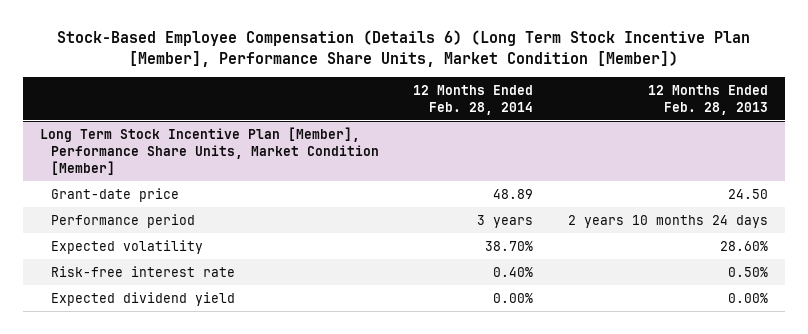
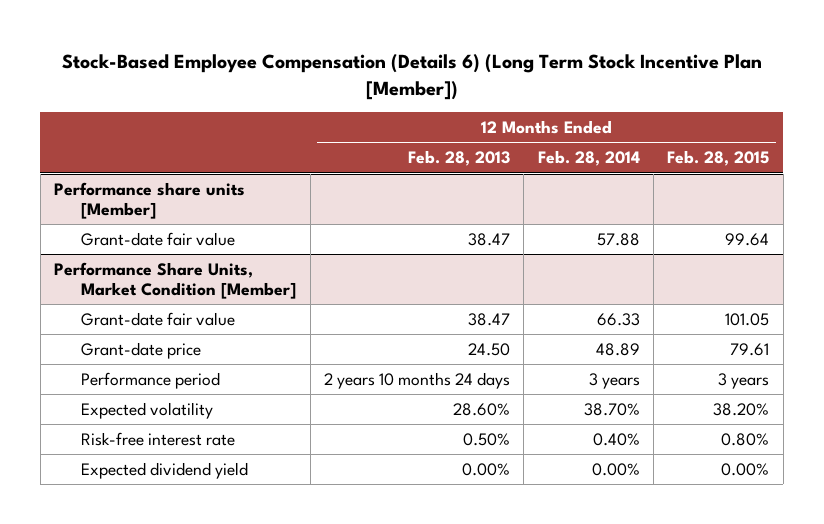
- Stock-Based Employee Compensation (Details 6) (Long Term Stock Incentive Plan [Member], Performance Share Units, Market Condition [Member])
+ Stock-Based Employee Compensation (Details 6) (Long Term Stock Incentive Plan [Member])
- | 12 Months Ended Feb. 28, 2014 | 12 Months Ended Feb. 28, 2013
+ | 12 Months Ended Feb. 28, 2013 | 12 Months Ended Feb. 28, 2014 | 12 Months Ended Feb. 28, 2015
- Long Term Stock Incentive Plan [Member], Performance Share Units, Market Condition [Member]
+ Performance share units [Member]
+ Grant-date fair value | 38.47 | 57.88 | 99.64
+ Performance Share Units, Market Condition [Member]
+ Grant-date fair value | 38.47 | 66.33 | 101.05

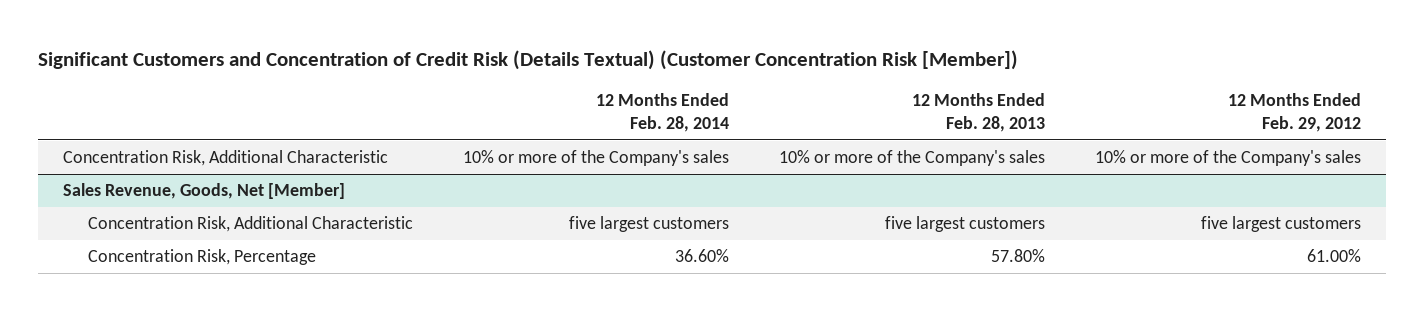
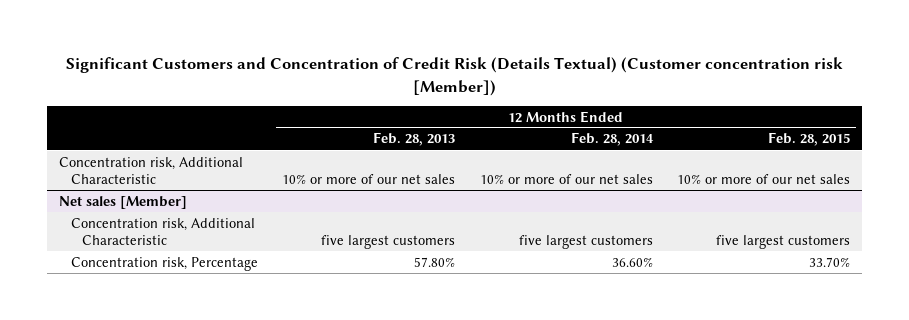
- Significant Customers and Concentration of Credit Risk (Details Textual) (Customer Concentration Risk [Member])
+ Significant Customers and Concentration of Credit Risk (Details Textual) (Customer concentration risk [Member])
- | 12 Months Ended Feb. 28, 2014 | 12 Months Ended Feb. 28, 2013 | 12 Months Ended Feb. 29, 2012
+ | 12 Months Ended Feb. 28, 2013 | 12 Months Ended Feb. 28, 2014 | 12 Months Ended Feb. 28, 2015
- Concentration Risk, Additional Characteristic | 10% or more of the Company's sales | 10% or more of the Company's sales | 10% or more of the Company's sales
- Sales Revenue, Goods, Net [Member]
- Concentration Risk, Additional Characteristic | five largest customers | five largest customers | five largest customers
- Concentration Risk, Percentage | 36.60% | 57.80% | 61.00%
+ Concentration risk, Additional Characteristic | 10% or more of our net sales | 10% or more of our net sales | 10% or more of our net sales
+ Net sales [Member]
+ Concentration risk, Additional Characteristic | five largest customers | five largest customers | five largest customers
+ Concentration risk, Percentage | 57.80% | 36.60% | 33.70%

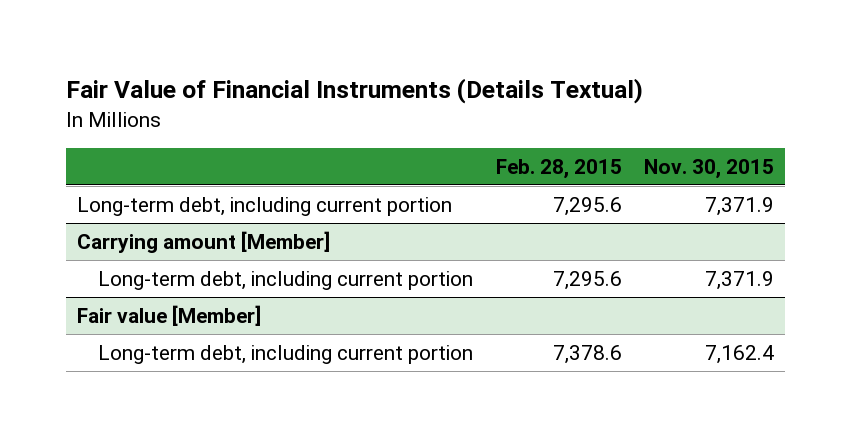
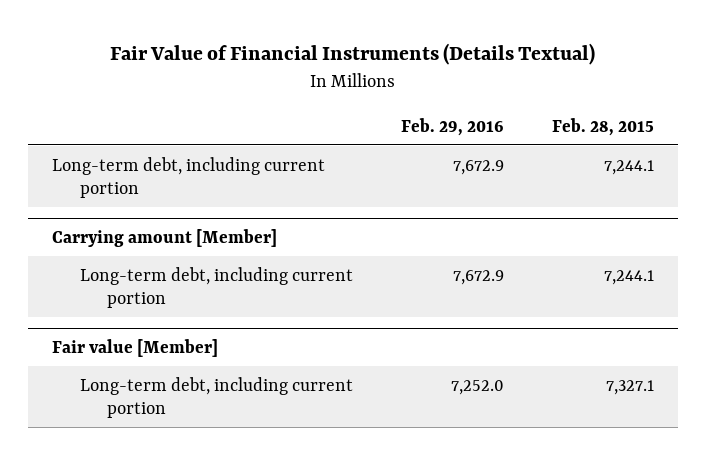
- | Feb. 28, 2015 | Nov. 30, 2015
+ | Feb. 29, 2016 | Feb. 28, 2015
- Long-term debt, including current portion | 7,295.6 | 7,371.9
+ Long-term debt, including current portion | 7,672.9 | 7,244.1
@ Carrying amount [Member]
- Long-term debt, including current portion | 7,295.6 | 7,371.9
+ Long-term debt, including current portion | 7,672.9 | 7,244.1
@ Fair value [Member]
- Long-term debt, including current portion | 7,378.6 | 7,162.4
+ Long-term debt, including current portion | 7,252.0 | 7,327.1

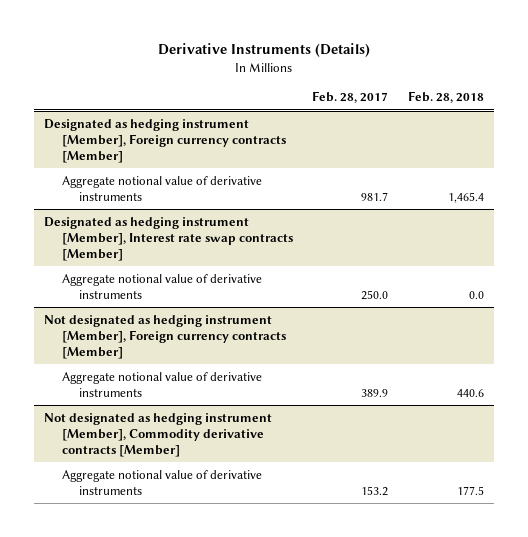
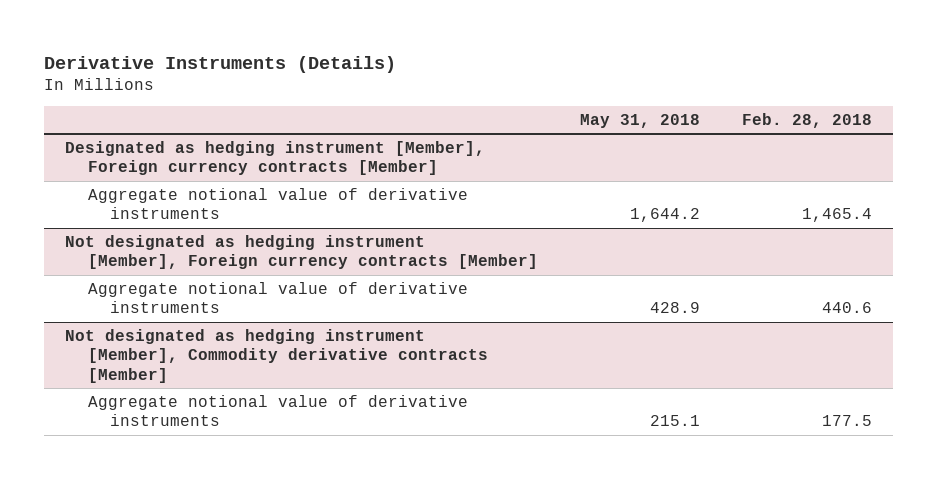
- | Feb. 28, 2017 | Feb. 28, 2018
+ | May 31, 2018 | Feb. 28, 2018
- Designated as hedging instrument [Member], Interest rate swap contracts [Member]
- Aggregate notional value of derivative instruments | 250.0 | 0.0

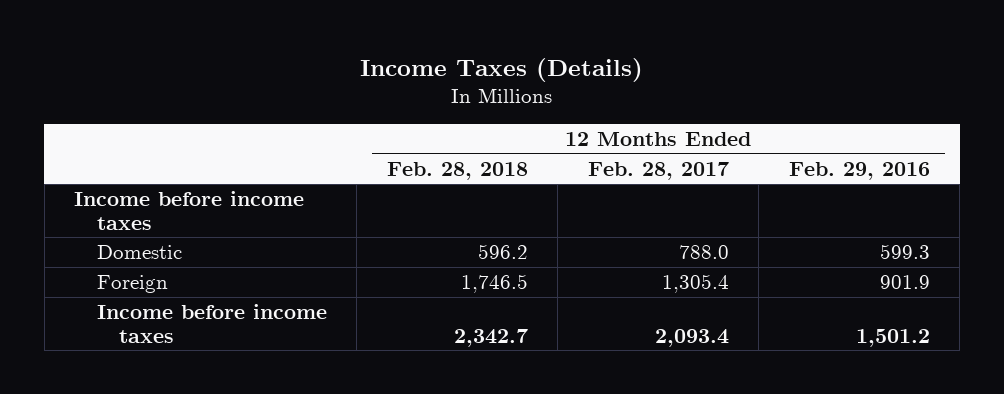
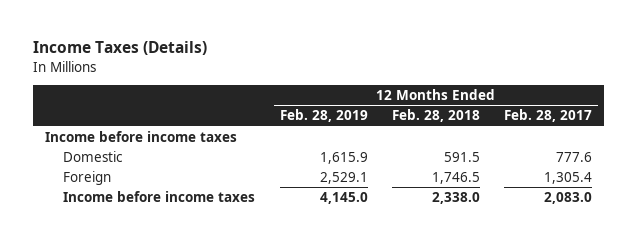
- | 12 Months Ended Feb. 28, 2018 | 12 Months Ended Feb. 28, 2017 | 12 Months Ended Feb. 29, 2016
+ | 12 Months Ended Feb. 28, 2019 | 12 Months Ended Feb. 28, 2018 | 12 Months Ended Feb. 28, 2017
- Domestic | 596.2 | 788.0 | 599.3
+ Domestic | 1,615.9 | 591.5 | 777.6
- Income before income taxes | 2,342.7 | 2,093.4 | 1,501.2
+ Income before income taxes | 4,145.0 | 2,338.0 | 2,083.0

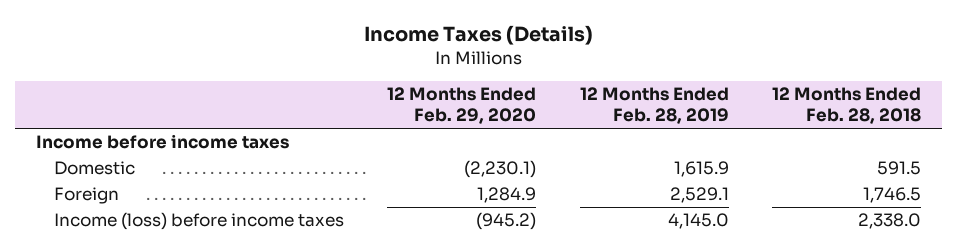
- | 12 Months Ended Feb. 28, 2019 | 12 Months Ended Feb. 28, 2018 | 12 Months Ended Feb. 28, 2017
+ | 12 Months Ended Feb. 29, 2020 | 12 Months Ended Feb. 28, 2019 | 12 Months Ended Feb. 28, 2018
- Income before income taxes | 4,145.0 | 2,338.0 | 2,083.0
+ Income (loss) before income taxes | (945.2) | 4,145.0 | 2,338.0

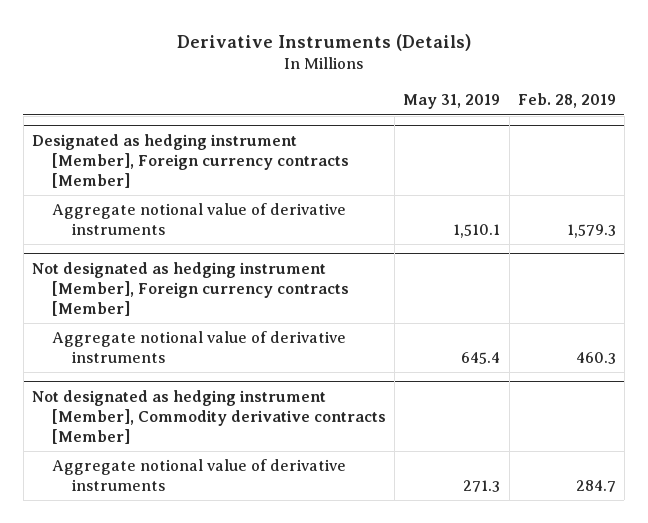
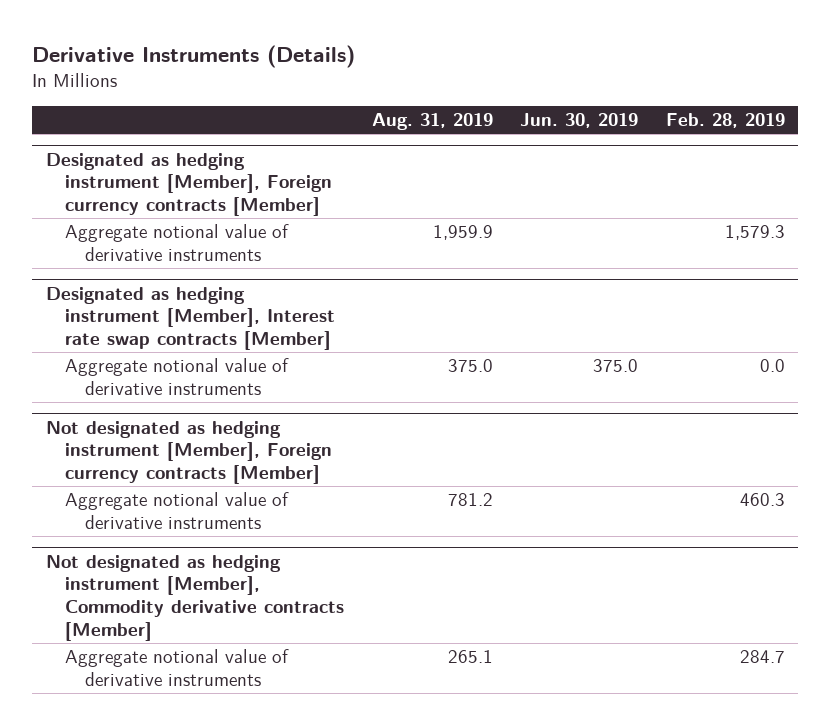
- | May 31, 2019 | Feb. 28, 2019
+ | Aug. 31, 2019 | Jun. 30, 2019 | Feb. 28, 2019
+ Designated as hedging instrument [Member], Interest rate swap contracts [Member]
+ Aggregate notional value of derivative instruments | 375.0 | 375.0 | 0.0

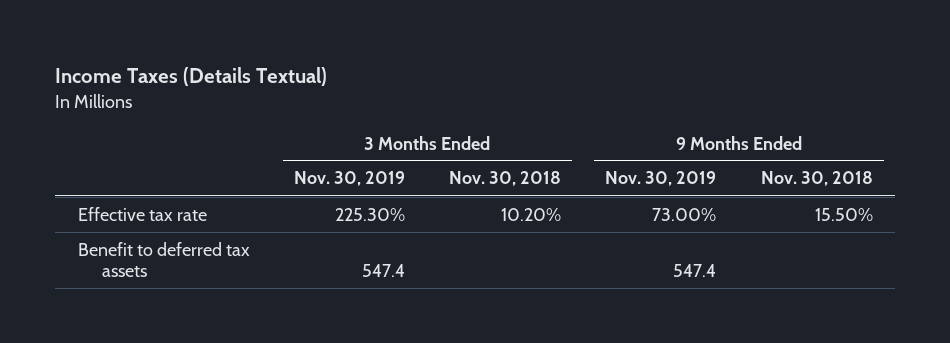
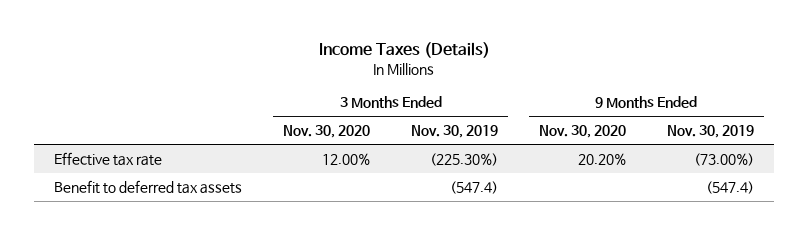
- Income Taxes (Details Textual)
+ Income Taxes (Details)
- | 3 Months Ended Nov. 30, 2019 | 3 Months Ended Nov. 30, 2018 | 9 Months Ended Nov. 30, 2019 | 9 Months Ended Nov. 30, 2018
+ | 3 Months Ended Nov. 30, 2020 | 3 Months Ended Nov. 30, 2019 | 9 Months Ended Nov. 30, 2020 | 9 Months Ended Nov. 30, 2019
- Effective tax rate | 225.30% | 10.20% | 73.00% | 15.50%
- Benefit to deferred tax assets | 547.4 | | 547.4 |
+ Effective tax rate | 12.00% | (225.30%) | 20.20% | (73.00%)
+ Benefit to deferred tax assets | | (547.4) | | (547.4)

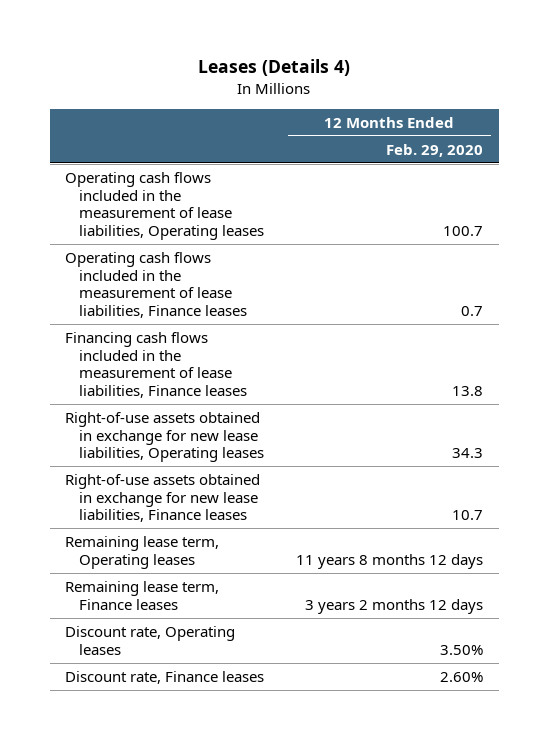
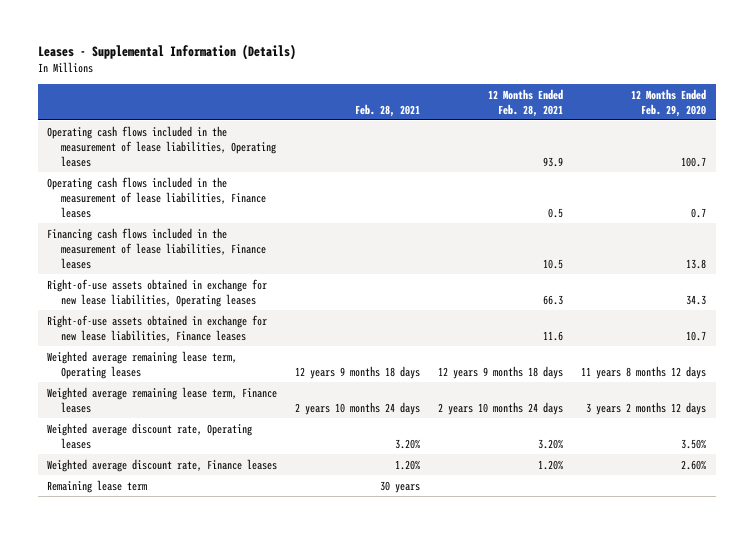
- Leases (Details 4)
+ Leases - Supplemental Information (Details)
- | 12 Months Ended Feb. 29, 2020
+ | Feb. 28, 2021 | 12 Months Ended Feb. 28, 2021 | 12 Months Ended Feb. 29, 2020
- Remaining lease term, Operating leases | 11 years 8 months 12 days
- Remaining lease term, Finance leases | 3 years 2 months 12 days
- Discount rate, Operating leases | 3.50%
- Discount rate, Finance leases | 2.60%
+ Weighted average remaining lease term, Operating leases | 12 years 9 months 18 days | 12 years 9 months 18 days | 11 years 8 months 12 days
+ Weighted average remaining lease term, Finance leases | 2 years 10 months 24 days | 2 years 10 months 24 days | 3 years 2 months 12 days
+ Weighted average discount rate, Operating leases | 3.20% | 3.20% | 3.50%
+ Weighted average discount rate, Finance leases | 1.20% | 1.20% | 2.60%
+ Remaining lease term | 30 years | |

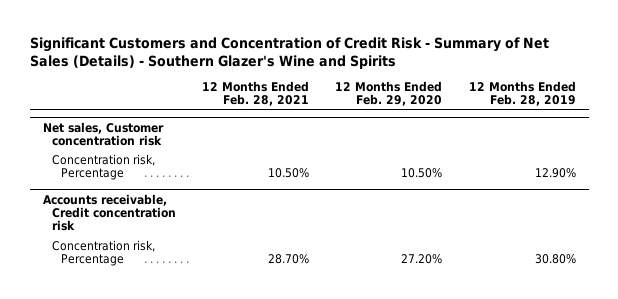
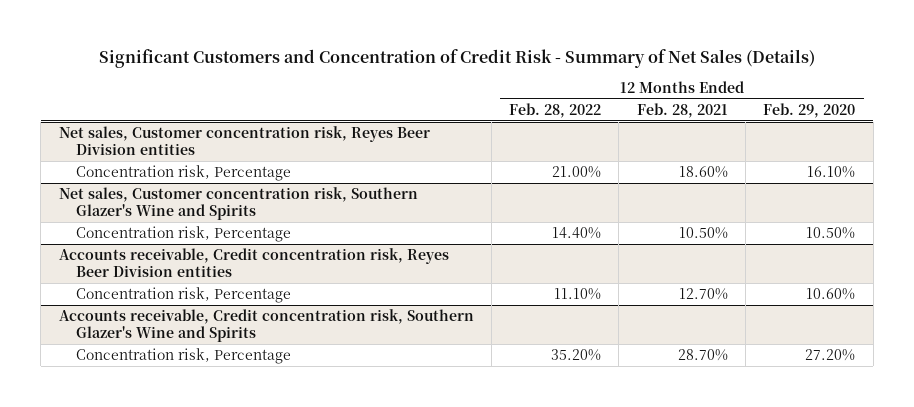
- Significant Customers and Concentration of Credit Risk - Summary of Net Sales (Details) - Southern Glazer's Wine and Spirits
+ Significant Customers and Concentration of Credit Risk - Summary of Net Sales (Details)
- | 12 Months Ended Feb. 28, 2021 | 12 Months Ended Feb. 29, 2020 | 12 Months Ended Feb. 28, 2019
+ | 12 Months Ended Feb. 28, 2022 | 12 Months Ended Feb. 28, 2021 | 12 Months Ended Feb. 29, 2020
- Net sales, Customer concentration risk
+ Net sales, Customer concentration risk, Reyes Beer Division entities
+ Concentration risk, Percentage | 21.00% | 18.60% | 16.10%
+ Net sales, Customer concentration risk, Southern Glazer's Wine and Spirits
- Accounts receivable, Credit concentration risk
+ Accounts receivable, Credit concentration risk, Reyes Beer Division entities
+ Concentration risk, Percentage | 11.10% | 12.70% | 10.60%
+ Accounts receivable, Credit concentration risk, Southern Glazer's Wine and Spirits

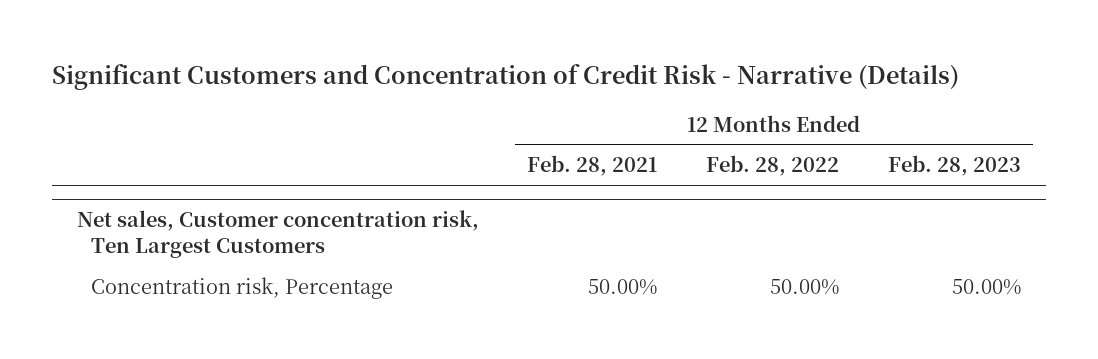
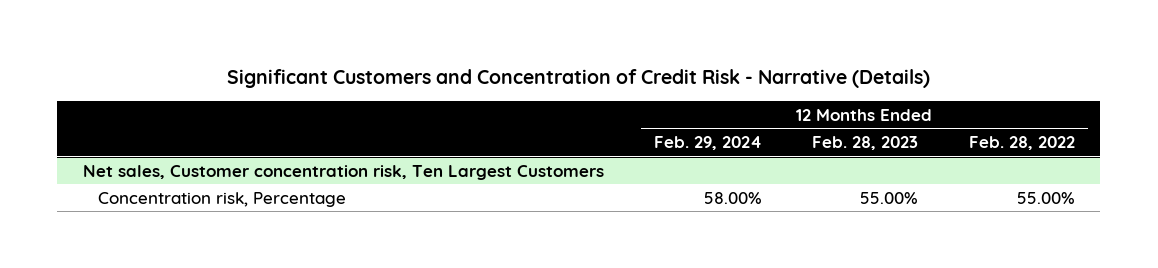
- | 12 Months Ended Feb. 28, 2021 | 12 Months Ended Feb. 28, 2022 | 12 Months Ended Feb. 28, 2023
+ | 12 Months Ended Feb. 29, 2024 | 12 Months Ended Feb. 28, 2023 | 12 Months Ended Feb. 28, 2022
@ Net sales, Customer concentration risk, Ten Largest Customers
- Concentration risk, Percentage | 50.00% | 50.00% | 50.00%
+ Concentration risk, Percentage | 58.00% | 55.00% | 55.00%

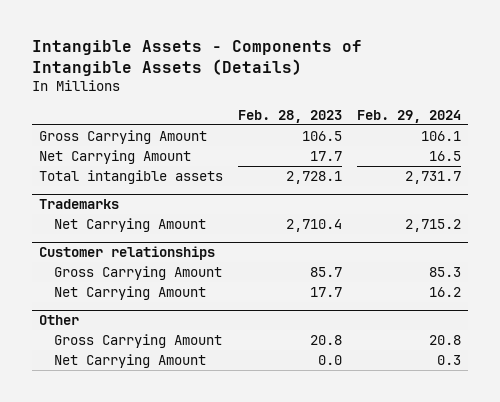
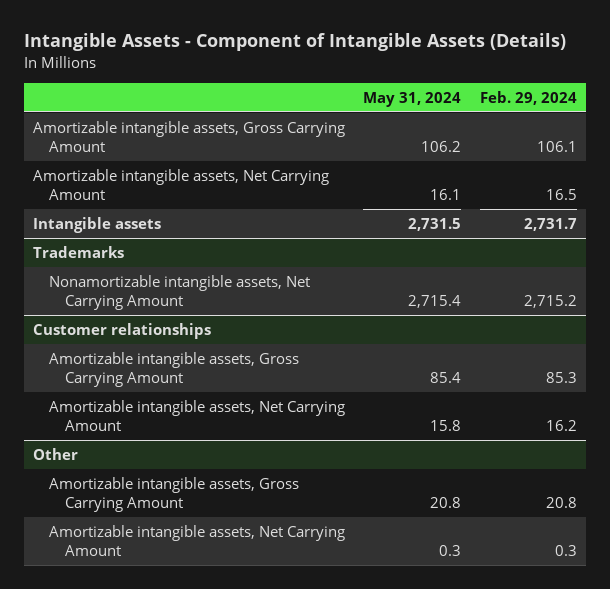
- Intangible Assets - Components of Intangible Assets (Details)
+ Intangible Assets - Component of Intangible Assets (Details)
- | Feb. 28, 2023 | Feb. 29, 2024
+ | May 31, 2024 | Feb. 29, 2024
- Gross Carrying Amount | 106.5 | 106.1
- Net Carrying Amount | 17.7 | 16.5
- Total intangible assets | 2,728.1 | 2,731.7
+ Amortizable intangible assets, Gross Carrying Amount | 106.2 | 106.1
+ Amortizable intangible assets, Net Carrying Amount | 16.1 | 16.5
+ Intangible assets | 2,731.5 | 2,731.7
@ Trademarks
- Net Carrying Amount | 2,710.4 | 2,715.2
+ Nonamortizable intangible assets, Net Carrying Amount | 2,715.4 | 2,715.2
@ Customer relationships
- Gross Carrying Amount | 85.7 | 85.3
- Net Carrying Amount | 17.7 | 16.2
+ Amortizable intangible assets, Gross Carrying Amount | 85.4 | 85.3
+ Amortizable intangible assets, Net Carrying Amount | 15.8 | 16.2
@ Other
- Gross Carrying Amount | 20.8 | 20.8
- Net Carrying Amount | 0.0 | 0.3
+ Amortizable intangible assets, Gross Carrying Amount | 20.8 | 20.8
+ Amortizable intangible assets, Net Carrying Amount | 0.3 | 0.3

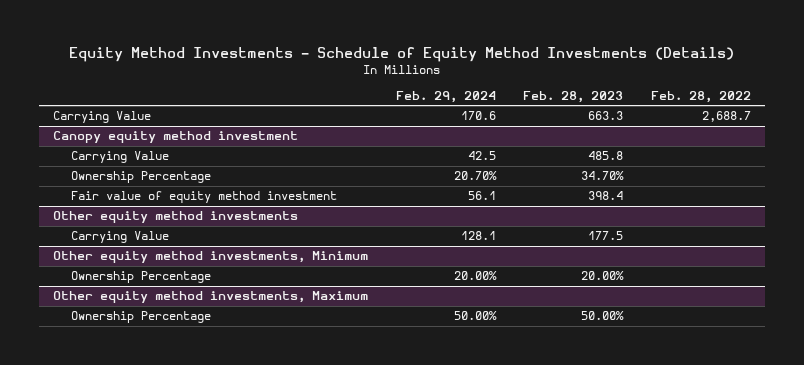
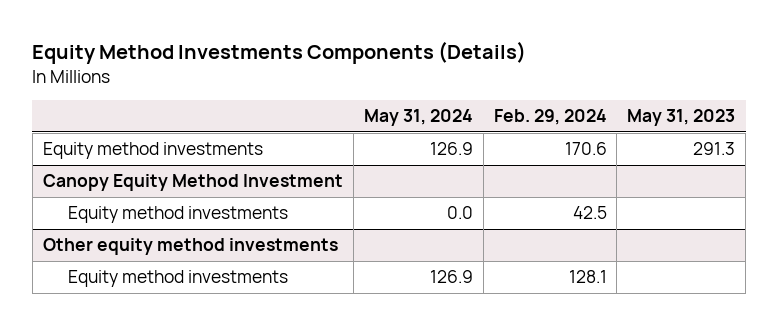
- Equity Method Investments - Schedule of Equity Method Investments (Details)
+ Equity Method Investments Components (Details)
- | Feb. 29, 2024 | Feb. 28, 2023 | Feb. 28, 2022
+ | May 31, 2024 | Feb. 29, 2024 | May 31, 2023
- Carrying Value | 170.6 | 663.3 | 2,688.7
- Canopy equity method investment
- Carrying Value | 42.5 | 485.8 |
- Ownership Percentage | 20.70% | 34.70% |
- Fair value of equity method investment | 56.1 | 398.4 |
+ Equity method investments | 126.9 | 170.6 | 291.3
+ Canopy Equity Method Investment
+ Equity method investments | 0.0 | 42.5 |
@ Other equity method investments
- Carrying Value | 128.1 | 177.5 |
- Other equity method investments, Minimum
- Ownership Percentage | 20.00% | 20.00% |
- Other equity method investments, Maximum
- Ownership Percentage | 50.00% | 50.00% |
@ Other equity method investments
+ Equity method investments | 126.9 | 128.1 |

